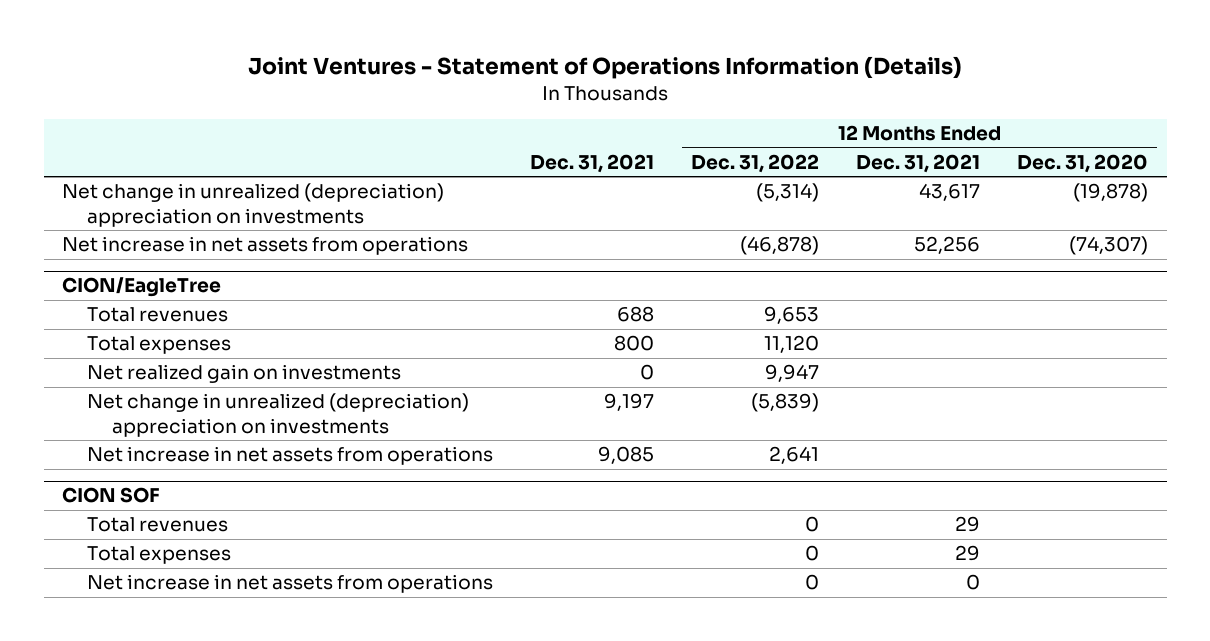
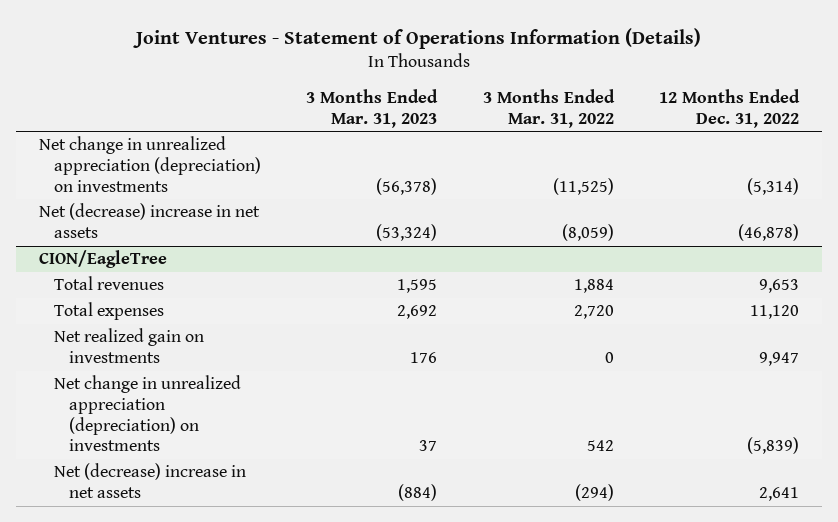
- | Dec. 31, 2021 | 12 Months Ended Dec. 31, 2022 | 12 Months Ended Dec. 31, 2021 | 12 Months Ended Dec. 31, 2020
+ | 3 Months Ended Mar. 31, 2023 | 3 Months Ended Mar. 31, 2022 | 12 Months Ended Dec. 31, 2022
- Net change in unrealized (depreciation) appreciation on investments | | (5,314) | 43,617 | (19,878)
- Net increase in net assets from operations | | (46,878) | 52,256 | (74,307)
+ Net change in unrealized appreciation (depreciation) on investments | (56,378) | (11,525) | (5,314)
+ Net (decrease) increase in net assets | (53,324) | (8,059) | (46,878)
@ CION/EagleTree
- Net change in unrealized (depreciation) appreciation on investments | 9,197 | (5,839) | |
- Net increase in net assets from operations | 9,085 | 2,641 | |
- CION SOF
- Total revenues | | 0 | 29 |
- Total expenses | | 0 | 29 |
- Net increase in net assets from operations | | 0 | 0 |
@ CION/EagleTree
+ Net change in unrealized appreciation (depreciation) on investments | 37 | 542 | (5,839)
+ Net (decrease) increase in net assets | (884) | (294) | 2,641

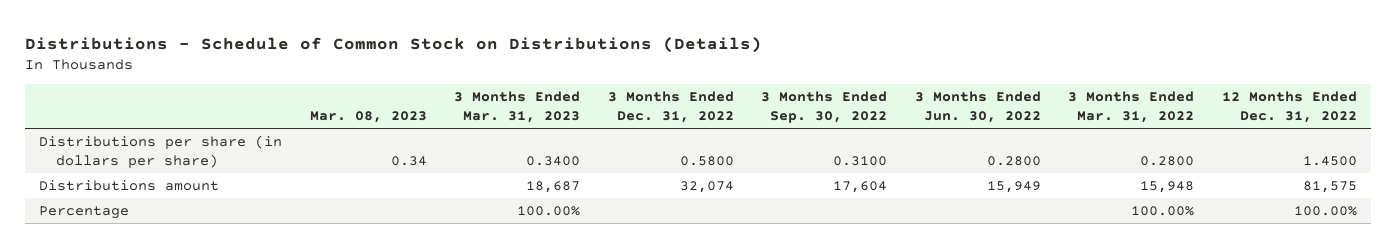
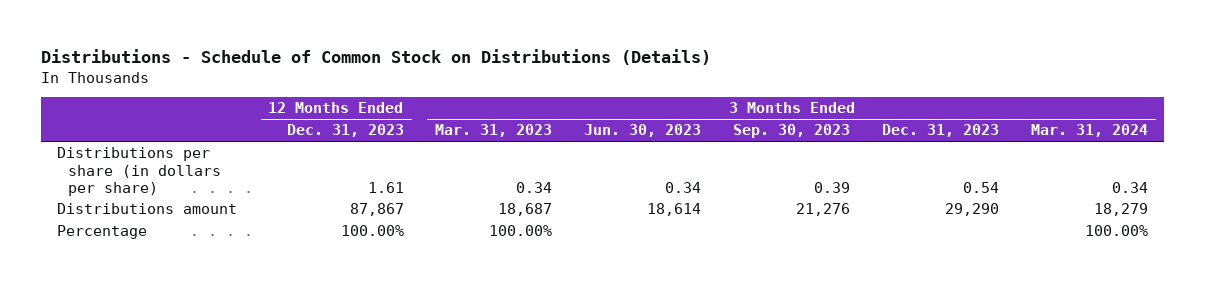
- | Mar. 08, 2023 | 3 Months Ended Mar. 31, 2023 | 3 Months Ended Dec. 31, 2022 | 3 Months Ended Sep. 30, 2022 | 3 Months Ended Jun. 30, 2022 | 3 Months Ended Mar. 31, 2022 | 12 Months Ended Dec. 31, 2022
+ | 12 Months Ended Dec. 31, 2023 | 3 Months Ended Mar. 31, 2023 | 3 Months Ended Jun. 30, 2023 | 3 Months Ended Sep. 30, 2023 | 3 Months Ended Dec. 31, 2023 | 3 Months Ended Mar. 31, 2024
- Distributions per share (in dollars per share) | 0.34 | 0.3400 | 0.5800 | 0.3100 | 0.2800 | 0.2800 | 1.4500
+ Distributions per share (in dollars per share) | 1.61 | 0.34 | 0.34 | 0.39 | 0.54 | 0.34

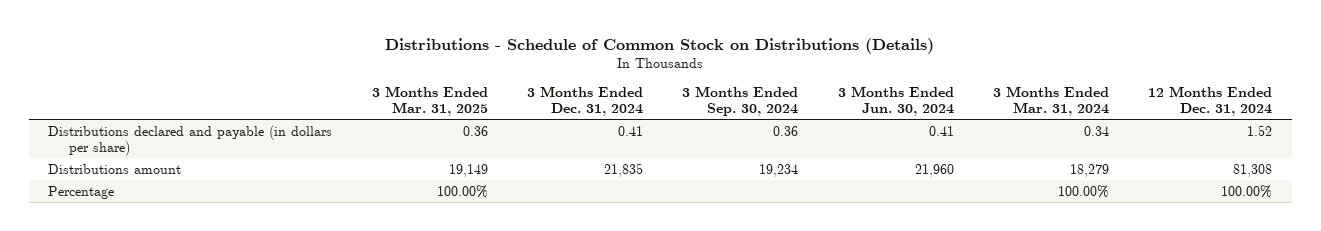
- | 12 Months Ended Dec. 31, 2023 | 3 Months Ended Mar. 31, 2023 | 3 Months Ended Jun. 30, 2023 | 3 Months Ended Sep. 30, 2023 | 3 Months Ended Dec. 31, 2023 | 3 Months Ended Mar. 31, 2024
+ | 3 Months Ended Mar. 31, 2025 | 3 Months Ended Dec. 31, 2024 | 3 Months Ended Sep. 30, 2024 | 3 Months Ended Jun. 30, 2024 | 3 Months Ended Mar. 31, 2024 | 12 Months Ended Dec. 31, 2024
- Distributions per share (in dollars per share) | 1.61 | 0.34 | 0.34 | 0.39 | 0.54 | 0.34
+ Distributions declared and payable (in dollars per share) | 0.36 | 0.41 | 0.36 | 0.41 | 0.34 | 1.52

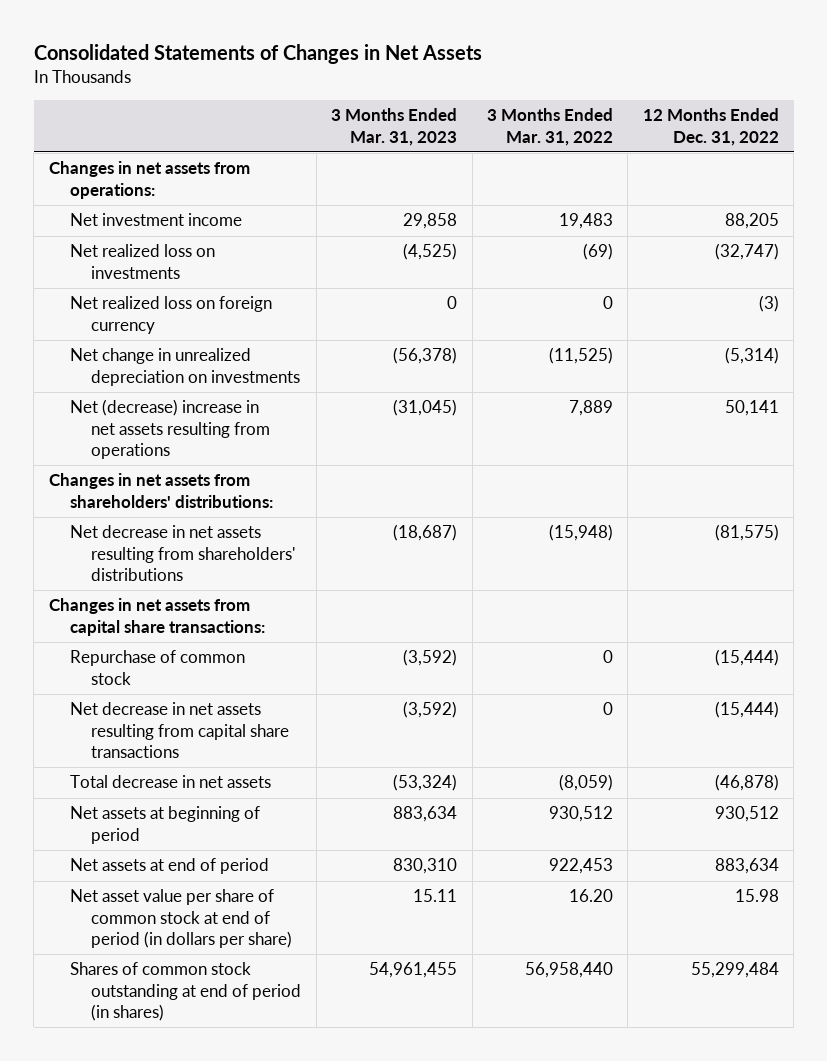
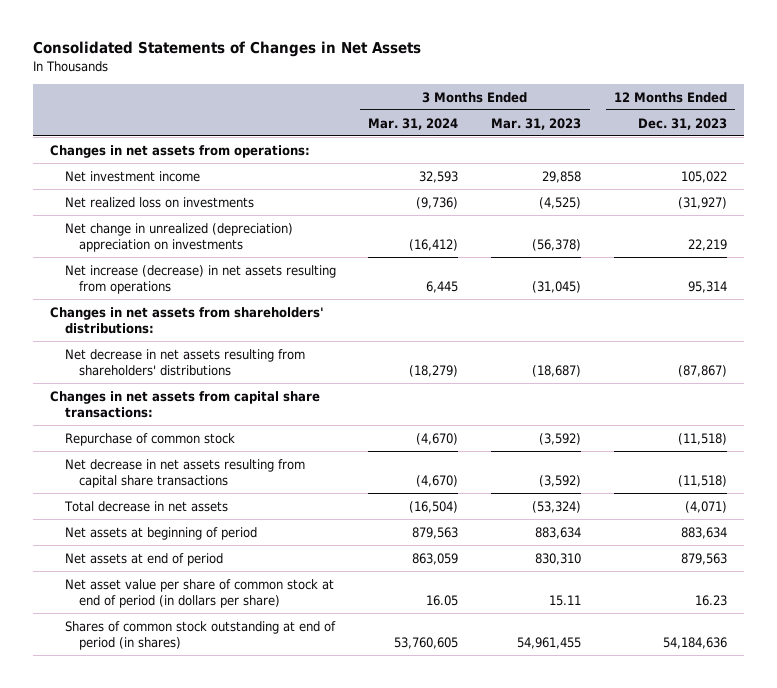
- | 3 Months Ended Mar. 31, 2023 | 3 Months Ended Mar. 31, 2022 | 12 Months Ended Dec. 31, 2022
+ | 3 Months Ended Mar. 31, 2024 | 3 Months Ended Mar. 31, 2023 | 12 Months Ended Dec. 31, 2023
- Net realized loss on foreign currency | 0 | 0 | (3)
- Net change in unrealized depreciation on investments | (56,378) | (11,525) | (5,314)
- Net (decrease) increase in net assets resulting from operations | (31,045) | 7,889 | 50,141
+ Net change in unrealized (depreciation) appreciation on investments | (16,412) | (56,378) | 22,219
+ Net increase (decrease) in net assets resulting from operations | 6,445 | (31,045) | 95,314

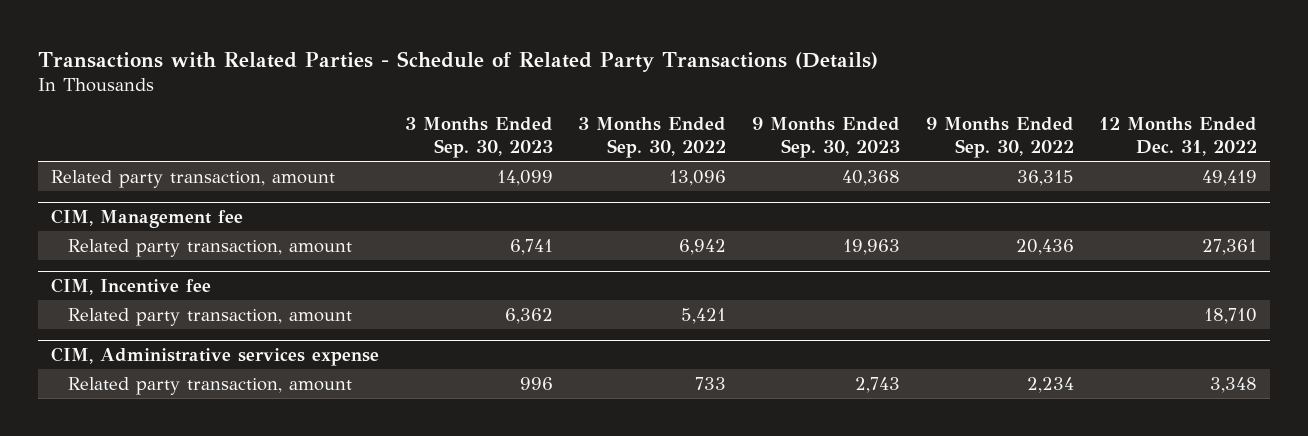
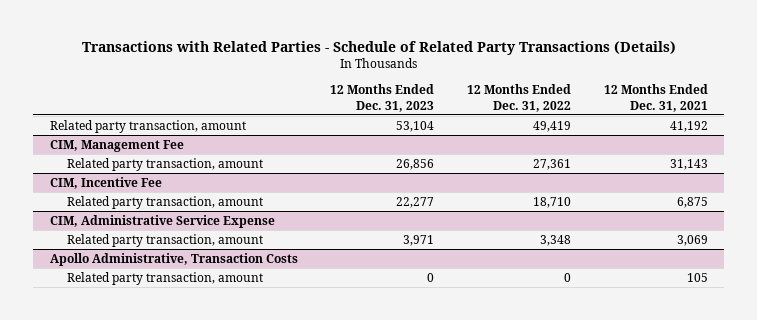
- | 3 Months Ended Sep. 30, 2023 | 3 Months Ended Sep. 30, 2022 | 9 Months Ended Sep. 30, 2023 | 9 Months Ended Sep. 30, 2022 | 12 Months Ended Dec. 31, 2022
+ | 12 Months Ended Dec. 31, 2023 | 12 Months Ended Dec. 31, 2022 | 12 Months Ended Dec. 31, 2021
- CIM, Management fee
+ CIM, Management Fee
- CIM, Incentive fee
+ CIM, Incentive Fee
- CIM, Administrative services expense
+ CIM, Administrative Service Expense
+ Apollo Administrative, Transaction Costs
+ Related party transaction, amount | 0 | 0 | 105

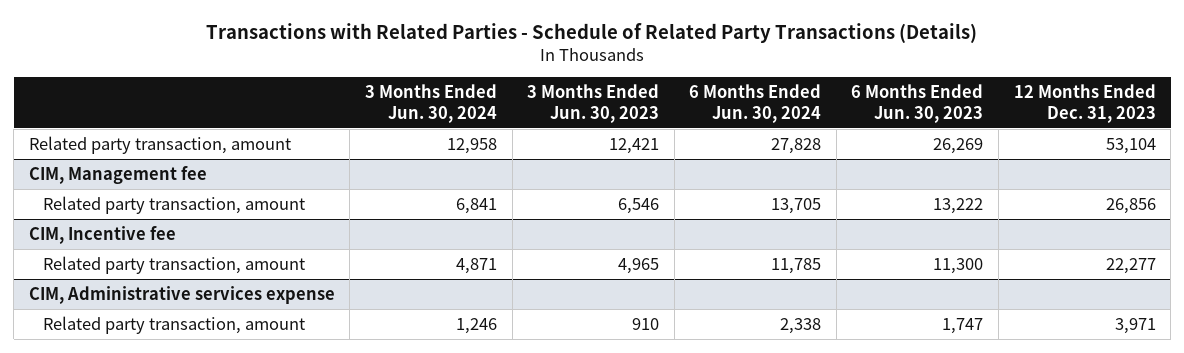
- | 12 Months Ended Dec. 31, 2023 | 12 Months Ended Dec. 31, 2022 | 12 Months Ended Dec. 31, 2021
+ | 3 Months Ended Jun. 30, 2024 | 3 Months Ended Jun. 30, 2023 | 6 Months Ended Jun. 30, 2024 | 6 Months Ended Jun. 30, 2023 | 12 Months Ended Dec. 31, 2023
- CIM, Management Fee
+ CIM, Management fee
- CIM, Incentive Fee
+ CIM, Incentive fee
- CIM, Administrative Service Expense
+ CIM, Administrative services expense
- Apollo Administrative, Transaction Costs
- Related party transaction, amount | 0 | 0 | 105

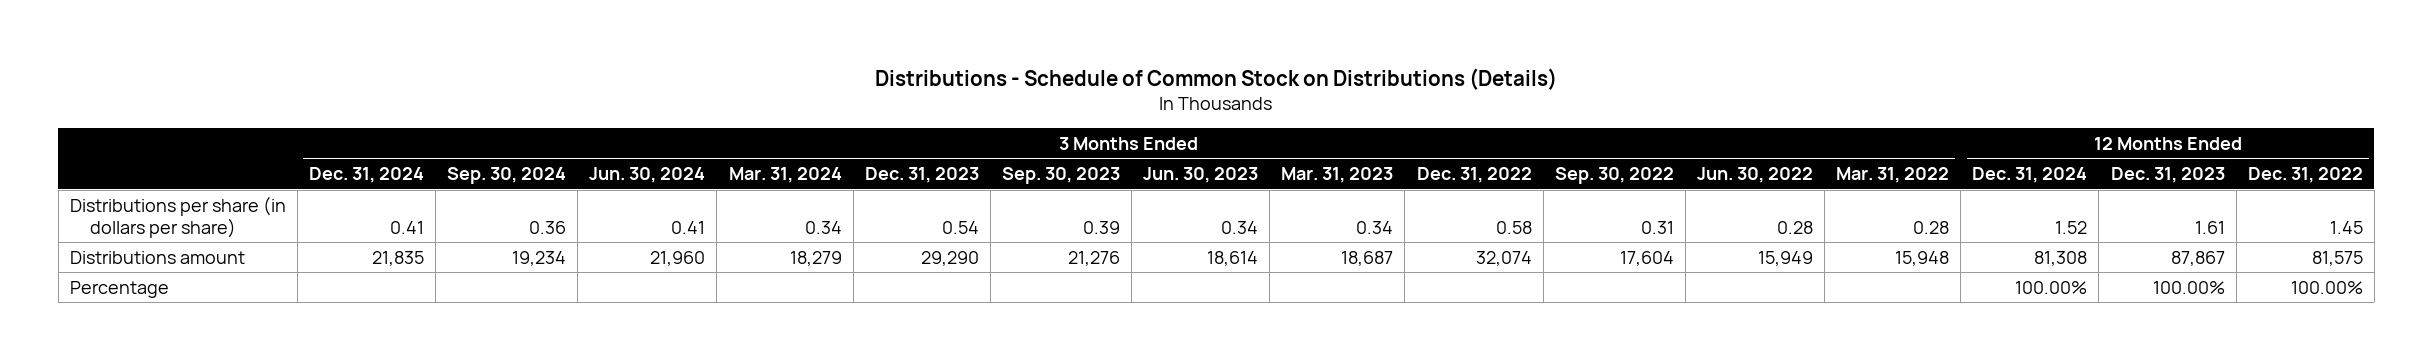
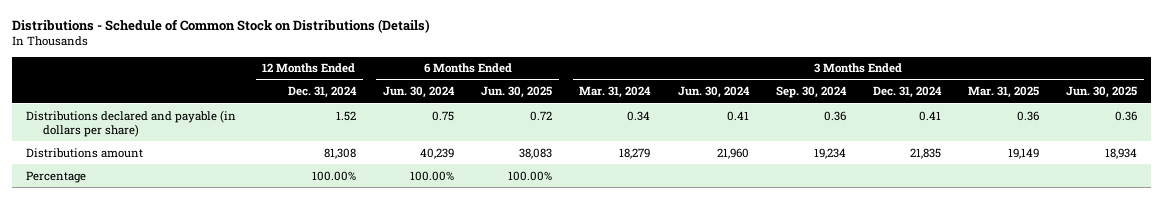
- | 3 Months Ended Dec. 31, 2024 | 3 Months Ended Sep. 30, 2024 | 3 Months Ended Jun. 30, 2024 | 3 Months Ended Mar. 31, 2024 | 3 Months Ended Dec. 31, 2023 | 3 Months Ended Sep. 30, 2023 | 3 Months Ended Jun. 30, 2023 | 3 Months Ended Mar. 31, 2023 | 3 Months Ended Dec. 31, 2022 | 3 Months Ended Sep. 30, 2022 | 3 Months Ended Jun. 30, 2022 | 3 Months Ended Mar. 31, 2022 | 12 Months Ended Dec. 31, 2024 | 12 Months Ended Dec. 31, 2023 | 12 Months Ended Dec. 31, 2022
+ | 12 Months Ended Dec. 31, 2024 | 6 Months Ended Jun. 30, 2024 | 6 Months Ended Jun. 30, 2025 | 3 Months Ended Mar. 31, 2024 | 3 Months Ended Jun. 30, 2024 | 3 Months Ended Sep. 30, 2024 | 3 Months Ended Dec. 31, 2024 | 3 Months Ended Mar. 31, 2025 | 3 Months Ended Jun. 30, 2025
- Distributions per share (in dollars per share) | 0.41 | 0.36 | 0.41 | 0.34 | 0.54 | 0.39 | 0.34 | 0.34 | 0.58 | 0.31 | 0.28 | 0.28 | 1.52 | 1.61 | 1.45
+ Distributions declared and payable (in dollars per share) | 1.52 | 0.75 | 0.72 | 0.34 | 0.41 | 0.36 | 0.41 | 0.36 | 0.36

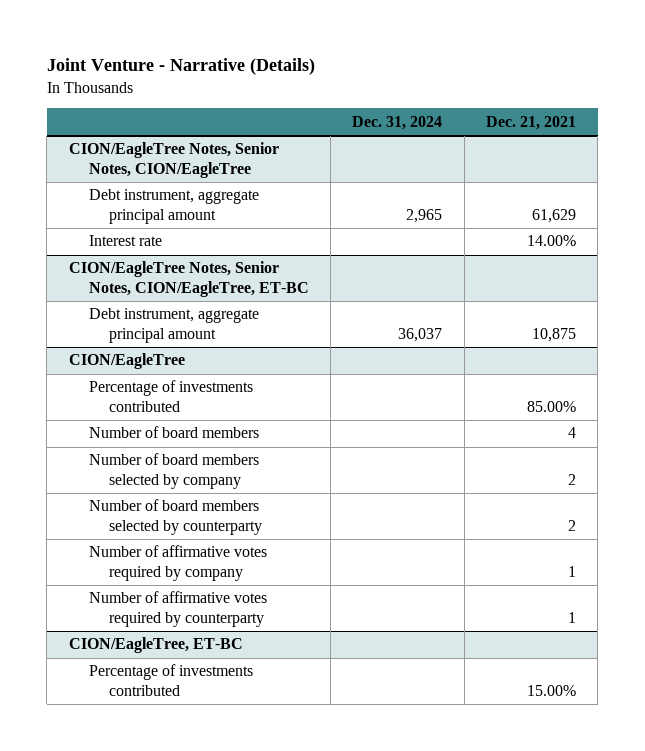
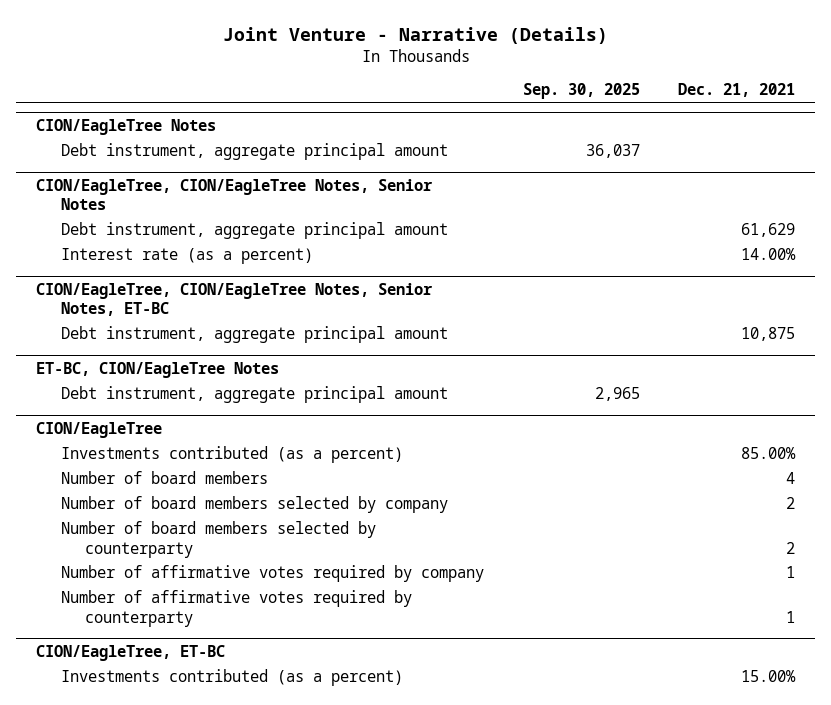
- | Dec. 31, 2024 | Dec. 21, 2021
+ | Sep. 30, 2025 | Dec. 21, 2021
- CION/EagleTree Notes, Senior Notes, CION/EagleTree
+ CION/EagleTree Notes
+ Debt instrument, aggregate principal amount | 36,037 |
+ CION/EagleTree, CION/EagleTree Notes, Senior Notes
- Interest rate | | 14.00%
- CION/EagleTree Notes, Senior Notes, CION/EagleTree, ET-BC
+ Interest rate (as a percent) | | 14.00%
+ CION/EagleTree, CION/EagleTree Notes, Senior Notes, ET-BC
+ ET-BC, CION/EagleTree Notes
+ Debt instrument, aggregate principal amount | 2,965 |
@ CION/EagleTree
- Percentage of investments contributed | | 85.00%
+ Investments contributed (as a percent) | | 85.00%
@ CION/EagleTree, ET-BC
- Percentage of investments contributed | | 15.00%
+ Investments contributed (as a percent) | | 15.00%

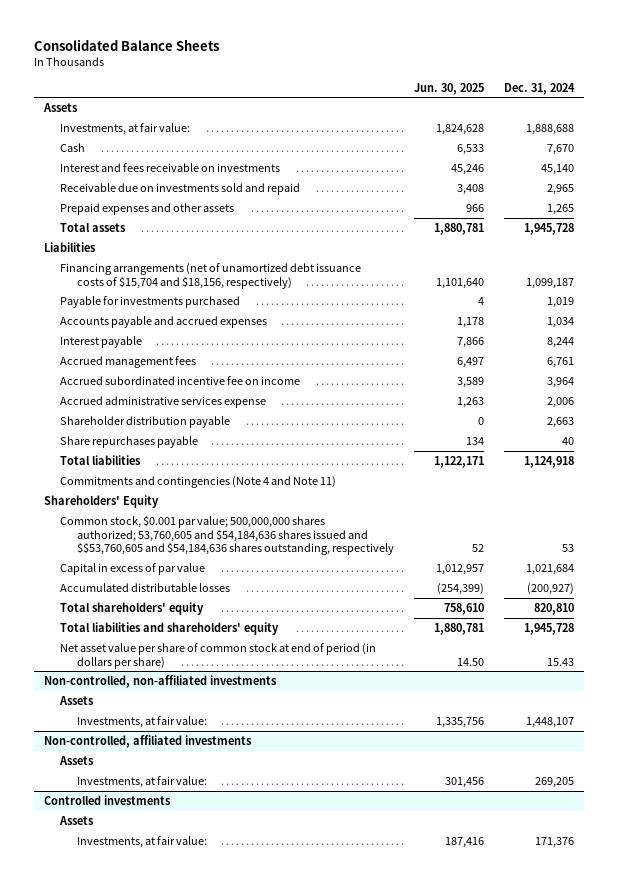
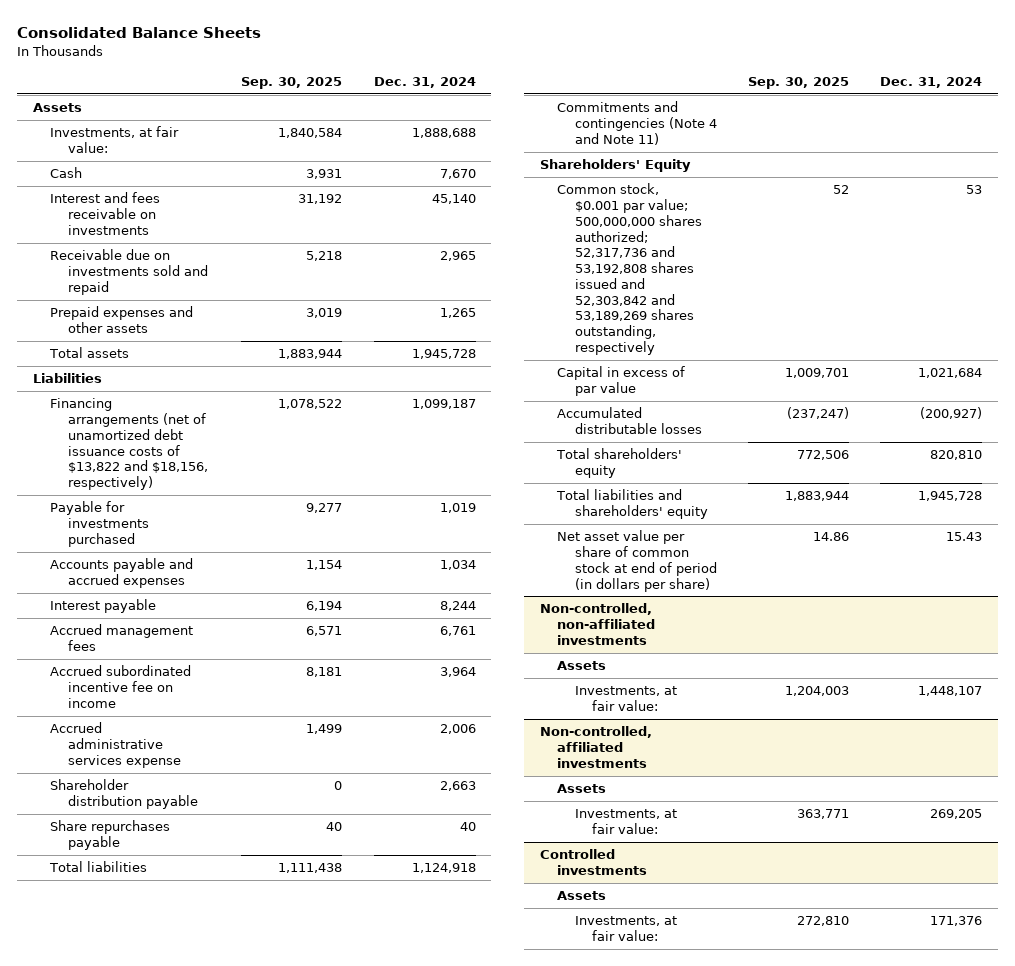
- | Jun. 30, 2025 | Dec. 31, 2024
+ | Sep. 30, 2025 | Dec. 31, 2024
- Financing arrangements (net of unamortized debt issuance costs of $15,704 and $18,156, respectively) | 1,101,640 | 1,099,187
+ Financing arrangements (net of unamortized debt issuance costs of $13,822 and $18,156, respectively) | 1,078,522 | 1,099,187
- Common stock, $0.001 par value; 500,000,000 shares authorized; 53,760,605 and $54,184,636 shares issued and $$53,760,605 and $54,184,636 shares outstanding, respectively | 52 | 53
+ Common stock, $0.001 par value; 500,000,000 shares authorized; 52,317,736 and 53,192,808 shares issued and 52,303,842 and 53,189,269 shares outstanding, respectively | 52 | 53

